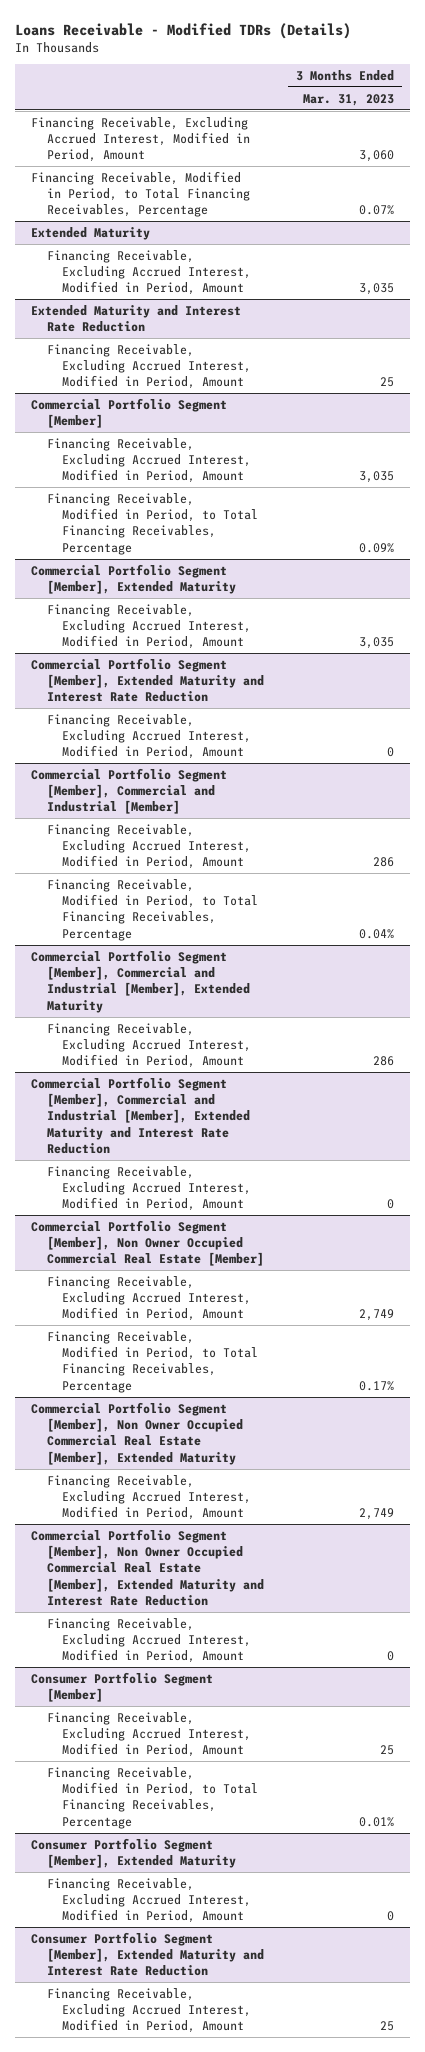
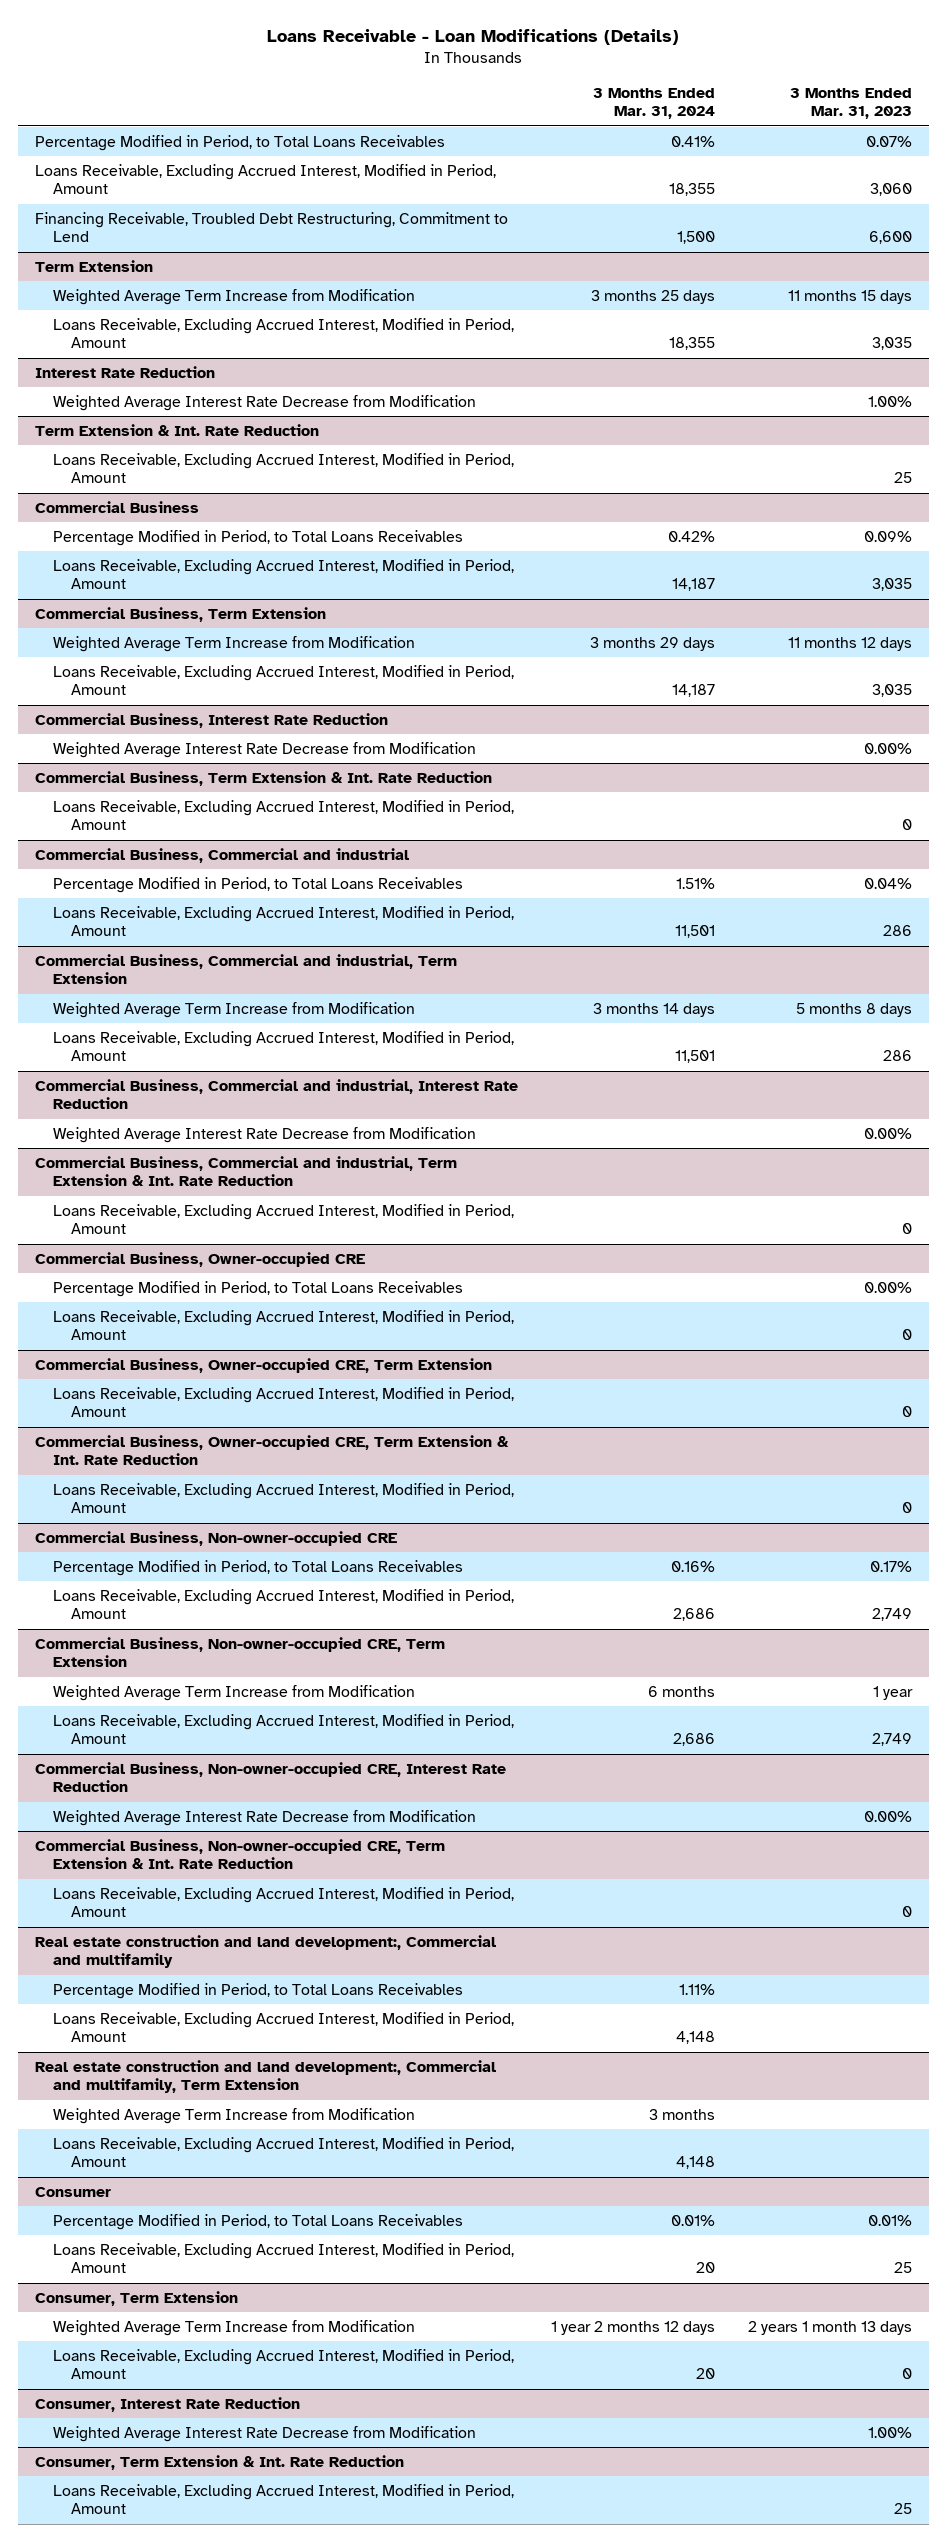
- Loans Receivable - Modified TDRs (Details)
+ Loans Receivable - Loan Modifications (Details)
- | 3 Months Ended Mar. 31, 2023
+ | 3 Months Ended Mar. 31, 2024 | 3 Months Ended Mar. 31, 2023
- Financing Receivable, Excluding Accrued Interest, Modified in Period, Amount | 3,060
- Financing Receivable, Modified in Period, to Total Financing Receivables, Percentage | 0.07%
- Extended Maturity
- Financing Receivable, Excluding Accrued Interest, Modified in Period, Amount | 3,035
- Extended Maturity and Interest Rate Reduction
- Financing Receivable, Excluding Accrued Interest, Modified in Period, Amount | 25
- Commercial Portfolio Segment [Member]
- Financing Receivable, Excluding Accrued Interest, Modified in Period, Amount | 3,035
- Financing Receivable, Modified in Period, to Total Financing Receivables, Percentage | 0.09%
- Commercial Portfolio Segment [Member], Extended Maturity
- Financing Receivable, Excluding Accrued Interest, Modified in Period, Amount | 3,035
- Commercial Portfolio Segment [Member], Extended Maturity and Interest Rate Reduction
- Financing Receivable, Excluding Accrued Interest, Modified in Period, Amount | 0
- Commercial Portfolio Segment [Member], Commercial and Industrial [Member]
- Financing Receivable, Excluding Accrued Interest, Modified in Period, Amount | 286
- Financing Receivable, Modified in Period, to Total Financing Receivables, Percentage | 0.04%
- Commercial Portfolio Segment [Member], Commercial and Industrial [Member], Extended Maturity
- Financing Receivable, Excluding Accrued Interest, Modified in Period, Amount | 286
- Commercial Portfolio Segment [Member], Commercial and Industrial [Member], Extended Maturity and Interest Rate Reduction
- Financing Receivable, Excluding Accrued Interest, Modified in Period, Amount | 0
- Commercial Portfolio Segment [Member], Non Owner Occupied Commercial Real Estate [Member]
- Financing Receivable, Excluding Accrued Interest, Modified in Period, Amount | 2,749
- Financing Receivable, Modified in Period, to Total Financing Receivables, Percentage | 0.17%
- Commercial Portfolio Segment [Member], Non Owner Occupied Commercial Real Estate [Member], Extended Maturity
- Financing Receivable, Excluding Accrued Interest, Modified in Period, Amount | 2,749
- Commercial Portfolio Segment [Member], Non Owner Occupied Commercial Real Estate [Member], Extended Maturity and Interest Rate Reduction
- Financing Receivable, Excluding Accrued Interest, Modified in Period, Amount | 0
- Consumer Portfolio Segment [Member]
- Financing Receivable, Excluding Accrued Interest, Modified in Period, Amount | 25
- Financing Receivable, Modified in Period, to Total Financing Receivables, Percentage | 0.01%
- Consumer Portfolio Segment [Member], Extended Maturity
- Financing Receivable, Excluding Accrued Interest, Modified in Period, Amount | 0
- Consumer Portfolio Segment [Member], Extended Maturity and Interest Rate Reduction
- Financing Receivable, Excluding Accrued Interest, Modified in Period, Amount | 25
+ Percentage Modified in Period, to Total Loans Receivables | 0.41% | 0.07%
+ Loans Receivable, Excluding Accrued Interest, Modified in Period, Amount | 18,355 | 3,060
+ Financing Receivable, Troubled Debt Restructuring, Commitment to Lend | 1,500 | 6,600
+ Term Extension
+ Weighted Average Term Increase from Modification | 3 months 25 days | 11 months 15 days
+ Loans Receivable, Excluding Accrued Interest, Modified in Period, Amount | 18,355 | 3,035
+ Interest Rate Reduction
+ Weighted Average Interest Rate Decrease from Modification | | 1.00%
+ Term Extension & Int. Rate Reduction
+ Loans Receivable, Excluding Accrued Interest, Modified in Period, Amount | | 25
+ Commercial Business
+ Percentage Modified in Period, to Total Loans Receivables | 0.42% | 0.09%
+ Loans Receivable, Excluding Accrued Interest, Modified in Period, Amount | 14,187 | 3,035
+ Commercial Business, Term Extension
+ Weighted Average Term Increase from Modification | 3 months 29 days | 11 months 12 days
+ Loans Receivable, Excluding Accrued Interest, Modified in Period, Amount | 14,187 | 3,035
+ Commercial Business, Interest Rate Reduction
+ Weighted Average Interest Rate Decrease from Modification | | 0.00%
+ Commercial Business, Term Extension & Int. Rate Reduction
+ Loans Receivable, Excluding Accrued Interest, Modified in Period, Amount | | 0
+ Commercial Business, Commercial and industrial
+ Percentage Modified in Period, to Total Loans Receivables | 1.51% | 0.04%
+ Loans Receivable, Excluding Accrued Interest, Modified in Period, Amount | 11,501 | 286
+ Commercial Business, Commercial and industrial, Term Extension
+ Weighted Average Term Increase from Modification | 3 months 14 days | 5 months 8 days
+ Loans Receivable, Excluding Accrued Interest, Modified in Period, Amount | 11,501 | 286
+ Commercial Business, Commercial and industrial, Interest Rate Reduction
+ Weighted Average Interest Rate Decrease from Modification | | 0.00%
+ Commercial Business, Commercial and industrial, Term Extension & Int. Rate Reduction
+ Loans Receivable, Excluding Accrued Interest, Modified in Period, Amount | | 0
+ Commercial Business, Owner-occupied CRE
+ Percentage Modified in Period, to Total Loans Receivables | | 0.00%
+ Loans Receivable, Excluding Accrued Interest, Modified in Period, Amount | | 0
+ Commercial Business, Owner-occupied CRE, Term Extension
+ Loans Receivable, Excluding Accrued Interest, Modified in Period, Amount | | 0
+ Commercial Business, Owner-occupied CRE, Term Extension & Int. Rate Reduction
+ Loans Receivable, Excluding Accrued Interest, Modified in Period, Amount | | 0
+ Commercial Business, Non-owner-occupied CRE
+ Percentage Modified in Period, to Total Loans Receivables | 0.16% | 0.17%
+ Loans Receivable, Excluding Accrued Interest, Modified in Period, Amount | 2,686 | 2,749
+ Commercial Business, Non-owner-occupied CRE, Term Extension
+ Weighted Average Term Increase from Modification | 6 months | 1 year
+ Loans Receivable, Excluding Accrued Interest, Modified in Period, Amount | 2,686 | 2,749
+ Commercial Business, Non-owner-occupied CRE, Interest Rate Reduction
+ Weighted Average Interest Rate Decrease from Modification | | 0.00%
+ Commercial Business, Non-owner-occupied CRE, Term Extension & Int. Rate Reduction
+ Loans Receivable, Excluding Accrued Interest, Modified in Period, Amount | | 0
+ Real estate construction and land development:, Commercial and multifamily
+ Percentage Modified in Period, to Total Loans Receivables | 1.11% |
+ Loans Receivable, Excluding Accrued Interest, Modified in Period, Amount | 4,148 |
+ Real estate construction and land development:, Commercial and multifamily, Term Extension
+ Weighted Average Term Increase from Modification | 3 months |
+ Loans Receivable, Excluding Accrued Interest, Modified in Period, Amount | 4,148 |
+ Consumer
+ Percentage Modified in Period, to Total Loans Receivables | 0.01% | 0.01%
+ Loans Receivable, Excluding Accrued Interest, Modified in Period, Amount | 20 | 25
+ Consumer, Term Extension
+ Weighted Average Term Increase from Modification | 1 year 2 months 12 days | 2 years 1 month 13 days
+ Loans Receivable, Excluding Accrued Interest, Modified in Period, Amount | 20 | 0
+ Consumer, Interest Rate Reduction
+ Weighted Average Interest Rate Decrease from Modification | | 1.00%
+ Consumer, Term Extension & Int. Rate Reduction
+ Loans Receivable, Excluding Accrued Interest, Modified in Period, Amount | | 25

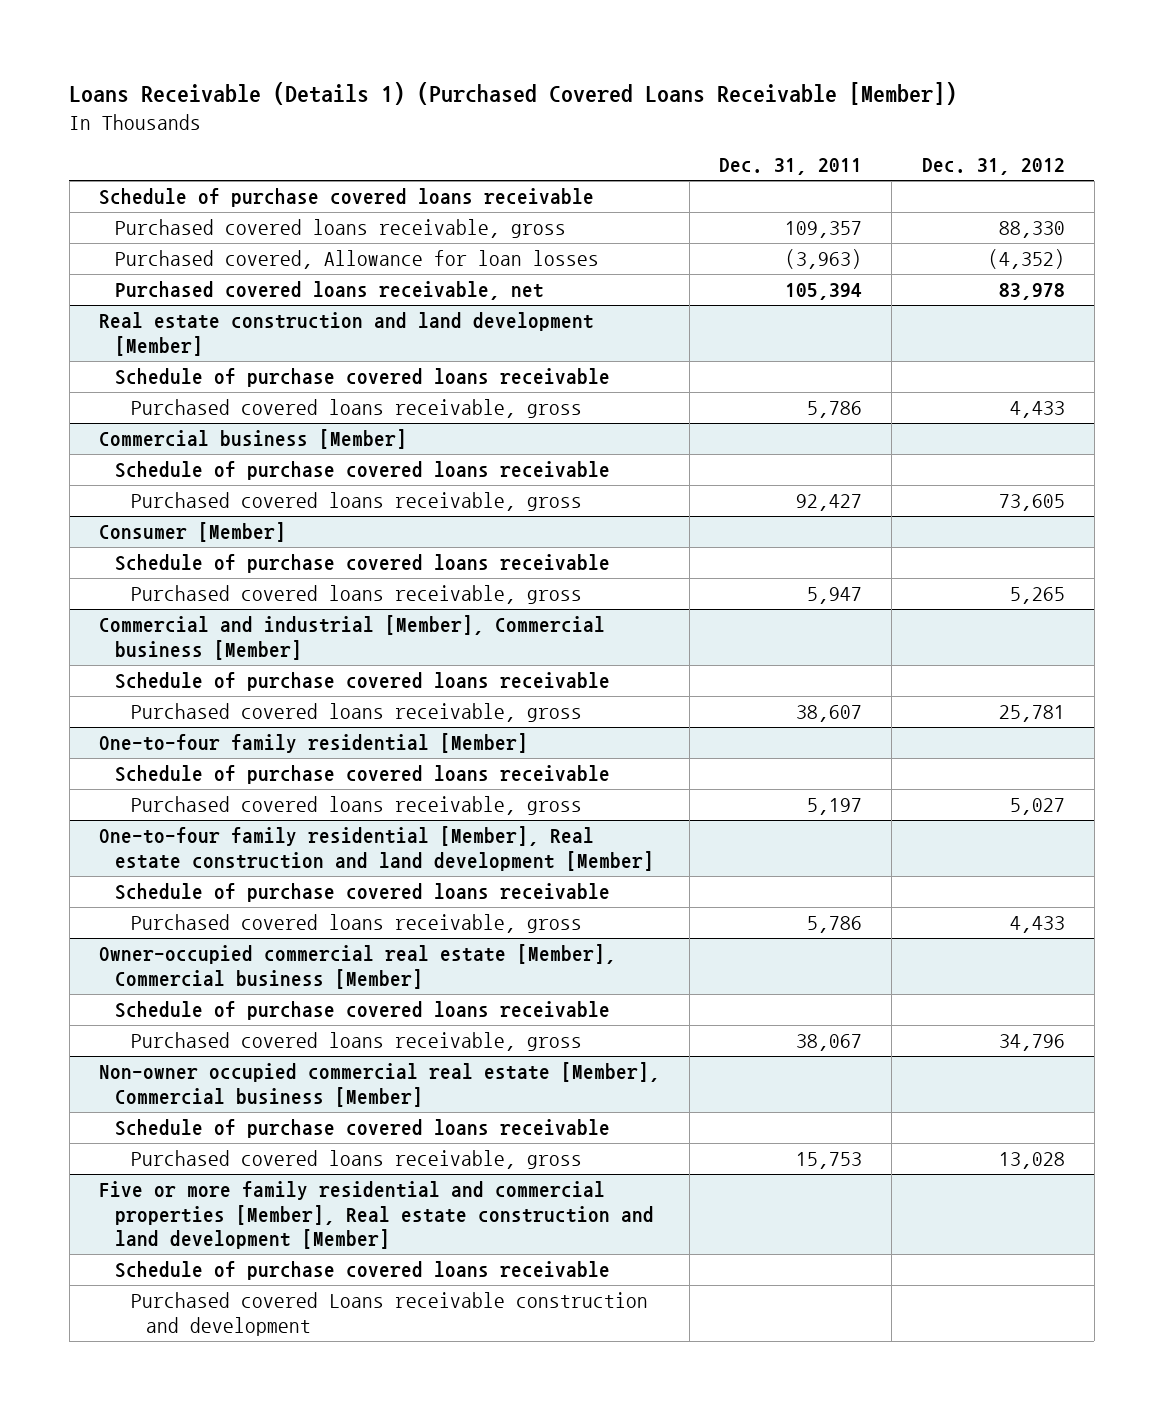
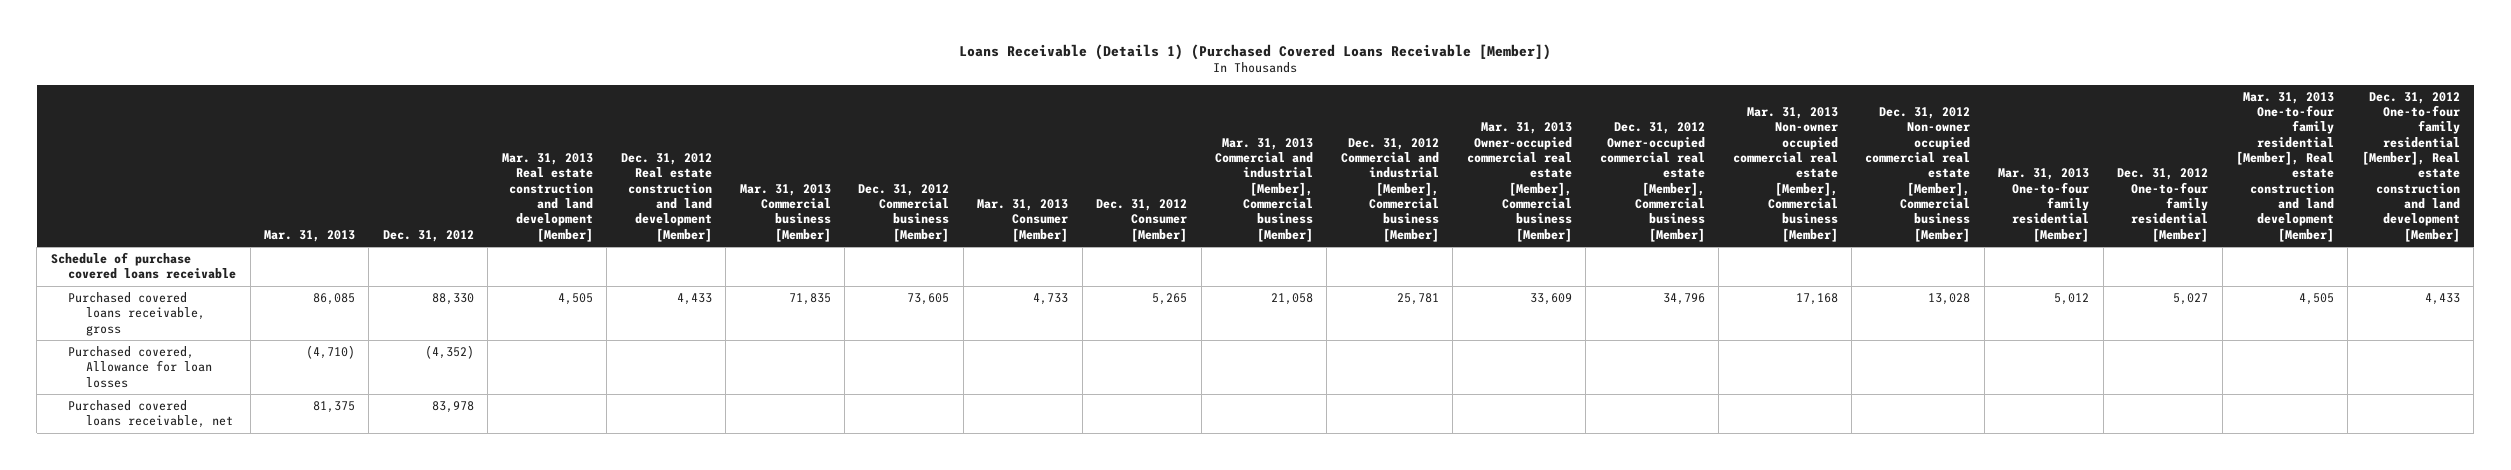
- | Dec. 31, 2011 | Dec. 31, 2012
+ | Mar. 31, 2013 | Dec. 31, 2012 | Mar. 31, 2013 Real estate construction and land development [Member] | Dec. 31, 2012 Real estate construction and land development [Member] | Mar. 31, 2013 Commercial business [Member] | Dec. 31, 2012 Commercial business [Member] | Mar. 31, 2013 Consumer [Member] | Dec. 31, 2012 Consumer [Member] | Mar. 31, 2013 Commercial and industrial [Member], Commercial business [Member] | Dec. 31, 2012 Commercial and industrial [Member], Commercial business [Member] | Mar. 31, 2013 Owner-occupied commercial real estate [Member], Commercial business [Member] | Dec. 31, 2012 Owner-occupied commercial real estate [Member], Commercial business [Member] | Mar. 31, 2013 Non-owner occupied commercial real estate [Member], Commercial business [Member] | Dec. 31, 2012 Non-owner occupied commercial real estate [Member], Commercial business [Member] | Mar. 31, 2013 One-to-four family residential [Member] | Dec. 31, 2012 One-to-four family residential [Member] | Mar. 31, 2013 One-to-four family residential [Member], Real estate construction and land development [Member] | Dec. 31, 2012 One-to-four family residential [Member], Real estate construction and land development [Member]
- Real estate construction and land development [Member]
- Schedule of purchase covered loans receivable
- Purchased covered loans receivable, gross | 5,786 | 4,433
- Commercial business [Member]
- Schedule of purchase covered loans receivable
- Purchased covered loans receivable, gross | 92,427 | 73,605
- Consumer [Member]
- Schedule of purchase covered loans receivable
- Purchased covered loans receivable, gross | 5,947 | 5,265
- Commercial and industrial [Member], Commercial business [Member]
- Schedule of purchase covered loans receivable
- Purchased covered loans receivable, gross | 38,607 | 25,781
- One-to-four family residential [Member]
- Schedule of purchase covered loans receivable
- Purchased covered loans receivable, gross | 5,197 | 5,027
- One-to-four family residential [Member], Real estate construction and land development [Member]
- Schedule of purchase covered loans receivable
- Purchased covered loans receivable, gross | 5,786 | 4,433
- Owner-occupied commercial real estate [Member], Commercial business [Member]
- Schedule of purchase covered loans receivable
- Purchased covered loans receivable, gross | 38,067 | 34,796
- Non-owner occupied commercial real estate [Member], Commercial business [Member]
- Schedule of purchase covered loans receivable
- Purchased covered loans receivable, gross | 15,753 | 13,028
- Five or more family residential and commercial properties [Member], Real estate construction and land development [Member]
- Schedule of purchase covered loans receivable
- Purchased covered Loans receivable construction and development

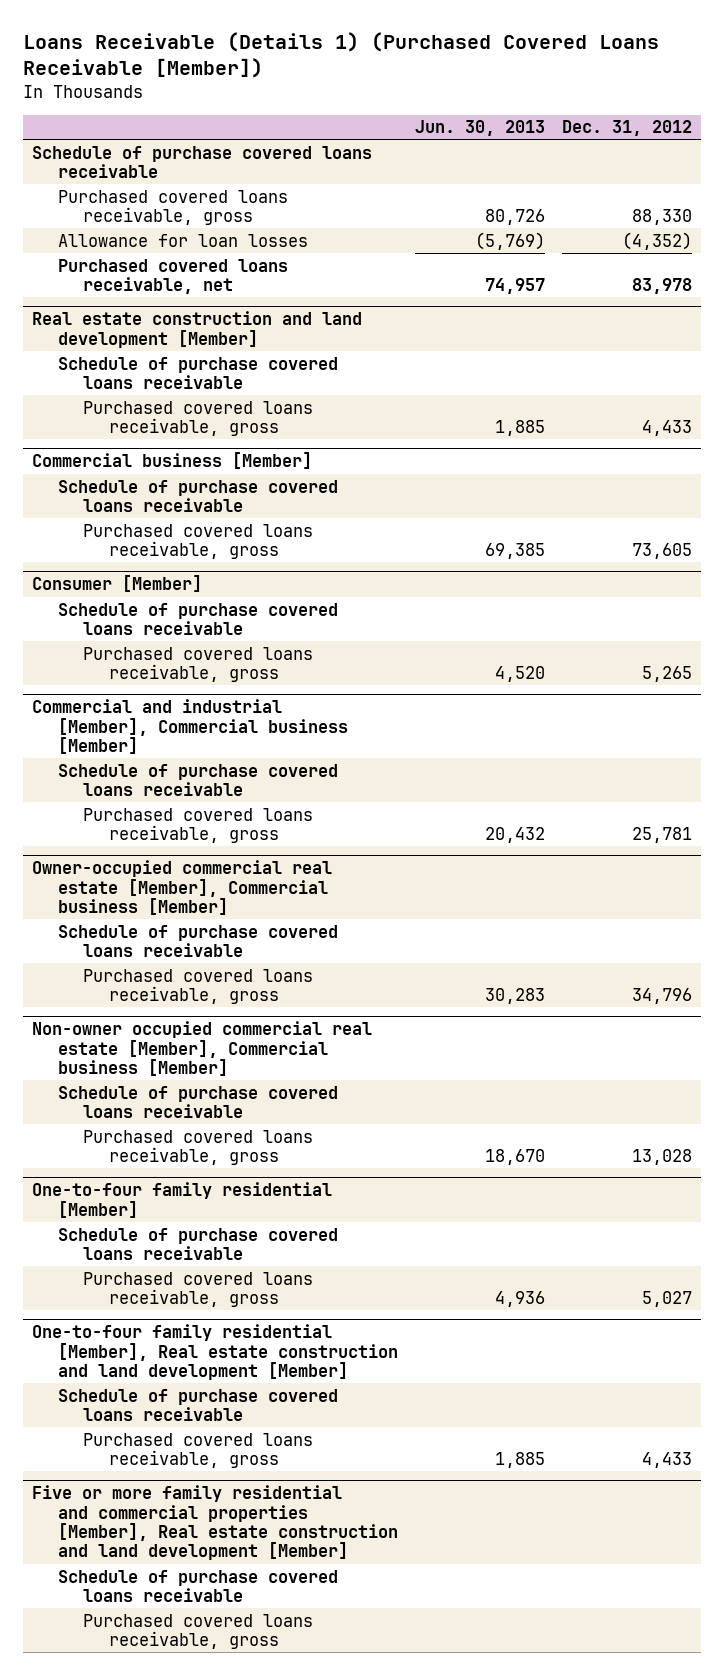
- | Mar. 31, 2013 | Dec. 31, 2012 | Mar. 31, 2013 Real estate construction and land development [Member] | Dec. 31, 2012 Real estate construction and land development [Member] | Mar. 31, 2013 Commercial business [Member] | Dec. 31, 2012 Commercial business [Member] | Mar. 31, 2013 Consumer [Member] | Dec. 31, 2012 Consumer [Member] | Mar. 31, 2013 Commercial and industrial [Member], Commercial business [Member] | Dec. 31, 2012 Commercial and industrial [Member], Commercial business [Member] | Mar. 31, 2013 Owner-occupied commercial real estate [Member], Commercial business [Member] | Dec. 31, 2012 Owner-occupied commercial real estate [Member], Commercial business [Member] | Mar. 31, 2013 Non-owner occupied commercial real estate [Member], Commercial business [Member] | Dec. 31, 2012 Non-owner occupied commercial real estate [Member], Commercial business [Member] | Mar. 31, 2013 One-to-four family residential [Member] | Dec. 31, 2012 One-to-four family residential [Member] | Mar. 31, 2013 One-to-four family residential [Member], Real estate construction and land development [Member] | Dec. 31, 2012 One-to-four family residential [Member], Real estate construction and land development [Member]
+ | Jun. 30, 2013 | Dec. 31, 2012
- Purchased covered, Allowance for loan losses | (4,710) | (4,352) | | | | | | | | | | | | | | | |
+ Allowance for loan losses | (5,769) | (4,352)
+ Real estate construction and land development [Member]
+ Schedule of purchase covered loans receivable
+ Purchased covered loans receivable, gross | 1,885 | 4,433
+ Commercial business [Member]
+ Schedule of purchase covered loans receivable
+ Purchased covered loans receivable, gross | 69,385 | 73,605
+ Consumer [Member]
+ Schedule of purchase covered loans receivable
+ Purchased covered loans receivable, gross | 4,520 | 5,265
+ Commercial and industrial [Member], Commercial business [Member]
+ Schedule of purchase covered loans receivable
+ Purchased covered loans receivable, gross | 20,432 | 25,781
+ Owner-occupied commercial real estate [Member], Commercial business [Member]
+ Schedule of purchase covered loans receivable
+ Purchased covered loans receivable, gross | 30,283 | 34,796
+ Non-owner occupied commercial real estate [Member], Commercial business [Member]
+ Schedule of purchase covered loans receivable
+ Purchased covered loans receivable, gross | 18,670 | 13,028
+ One-to-four family residential [Member]
+ Schedule of purchase covered loans receivable
+ Purchased covered loans receivable, gross | 4,936 | 5,027
+ One-to-four family residential [Member], Real estate construction and land development [Member]
+ Schedule of purchase covered loans receivable
+ Purchased covered loans receivable, gross | 1,885 | 4,433
+ Five or more family residential and commercial properties [Member], Real estate construction and land development [Member]
+ Schedule of purchase covered loans receivable
+ Purchased covered loans receivable, gross

